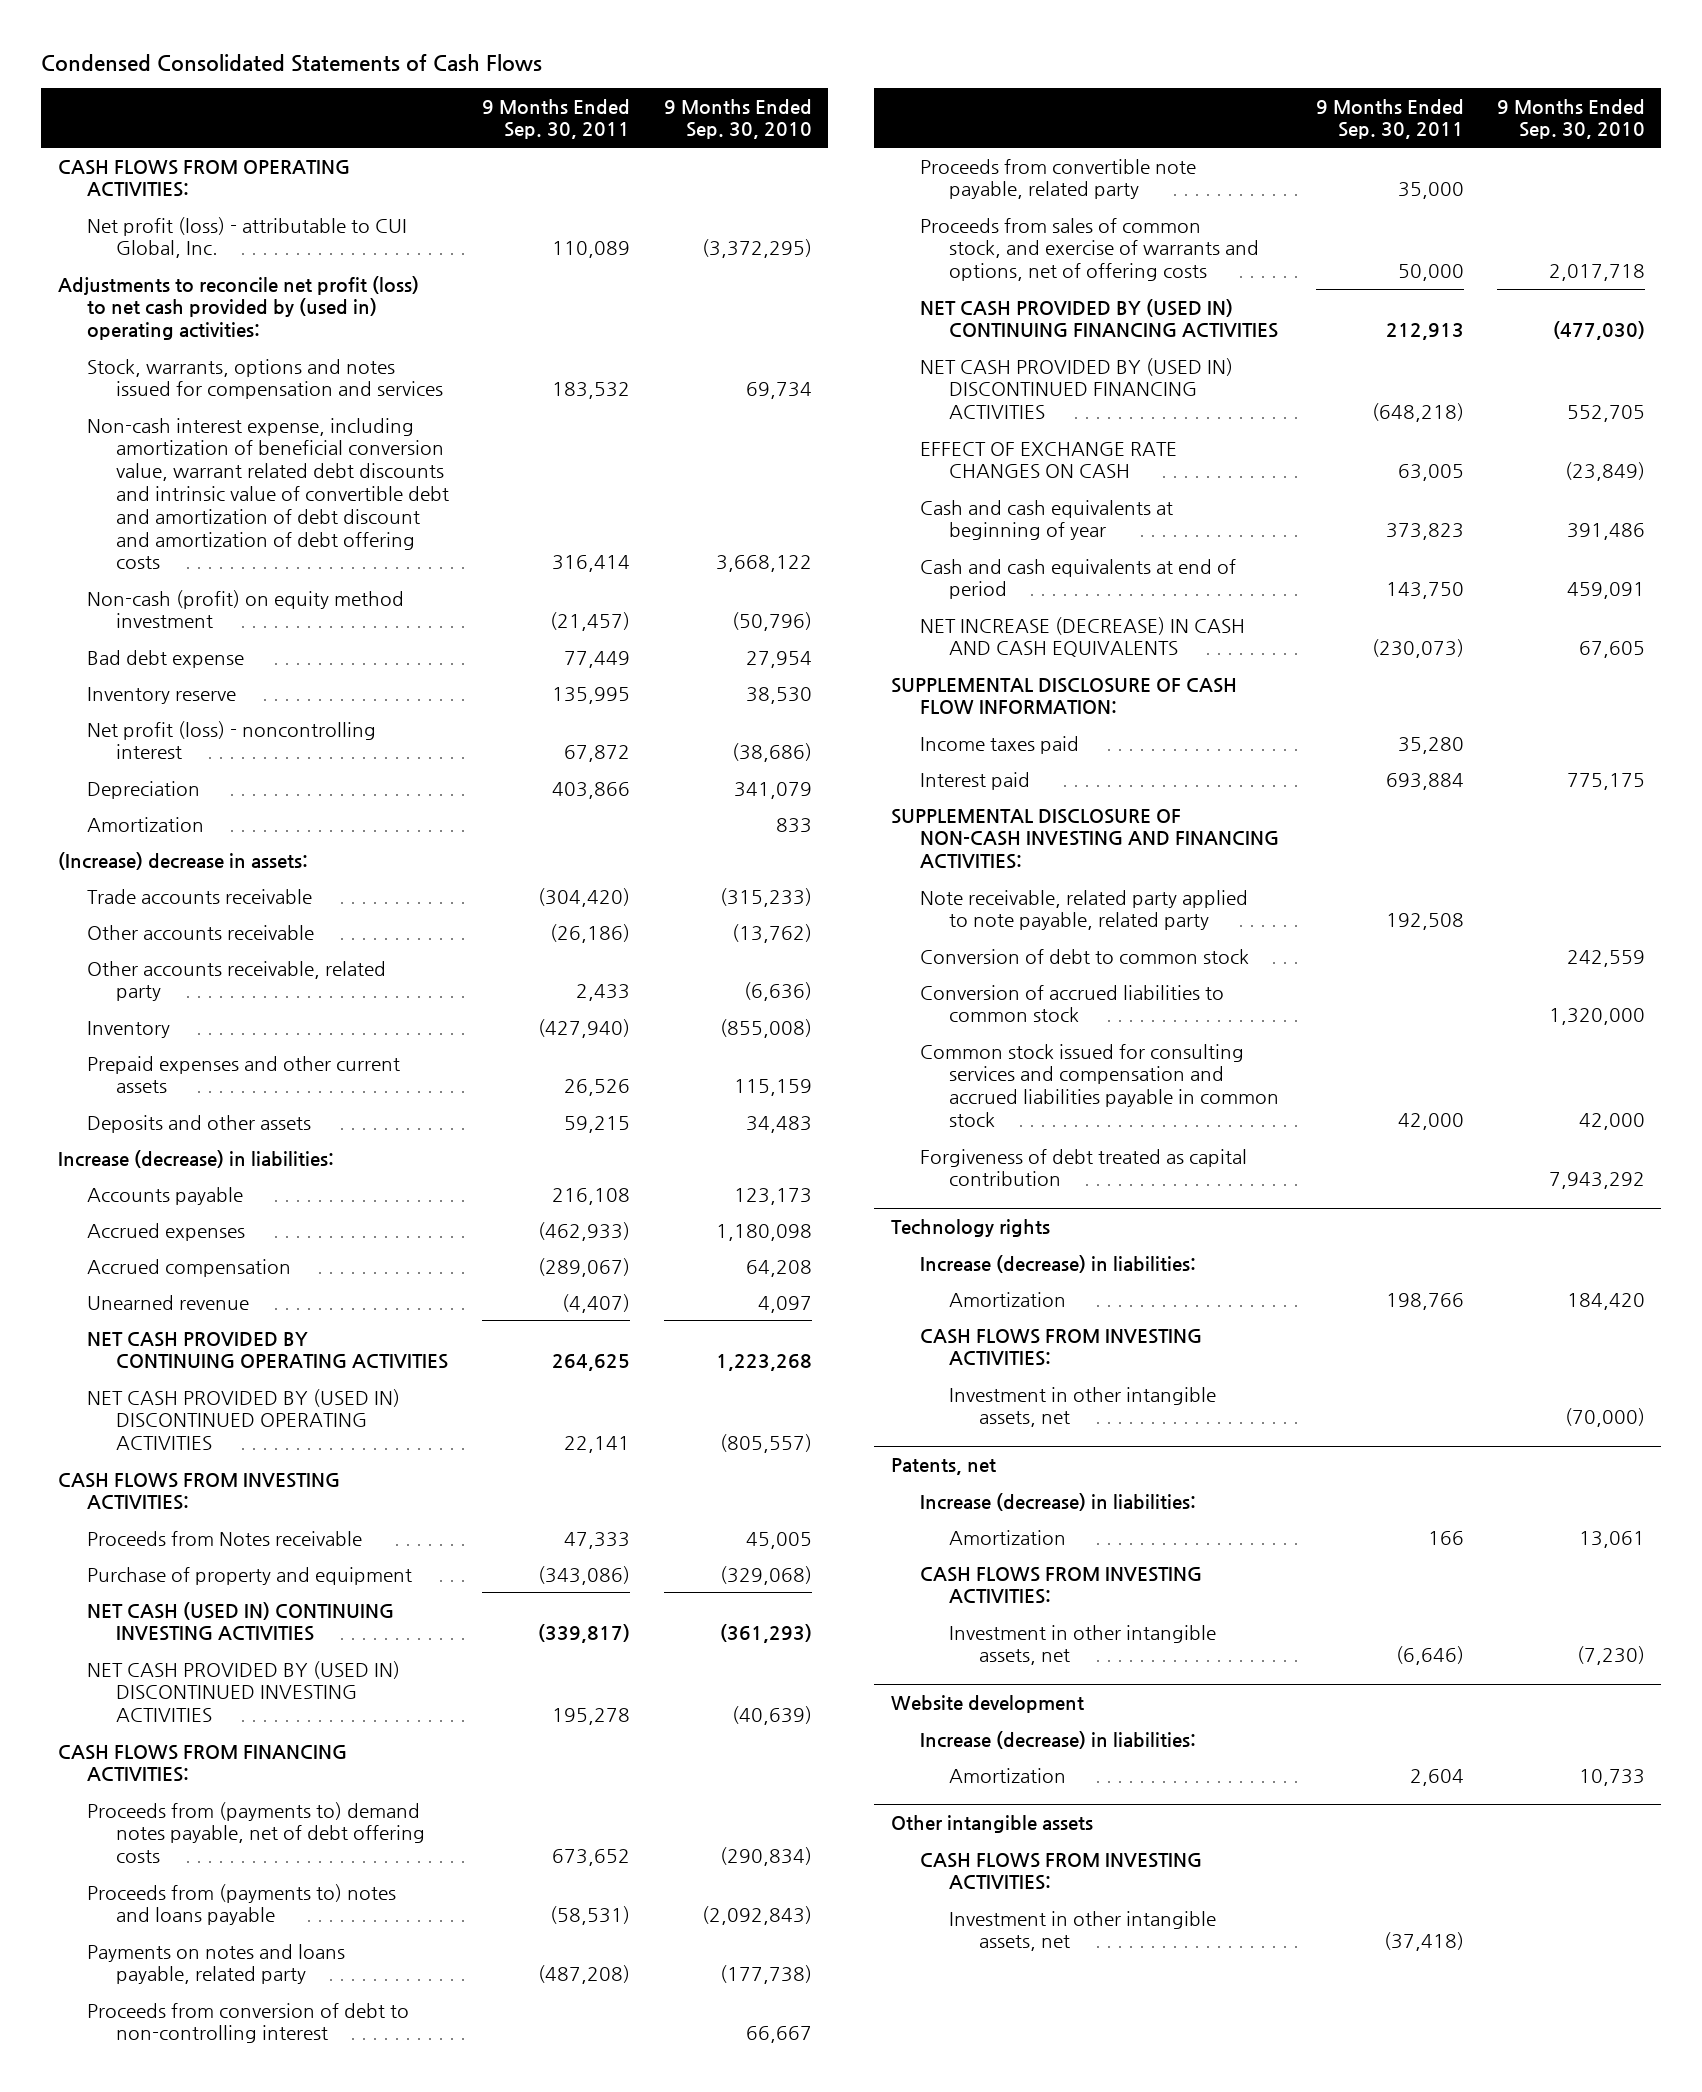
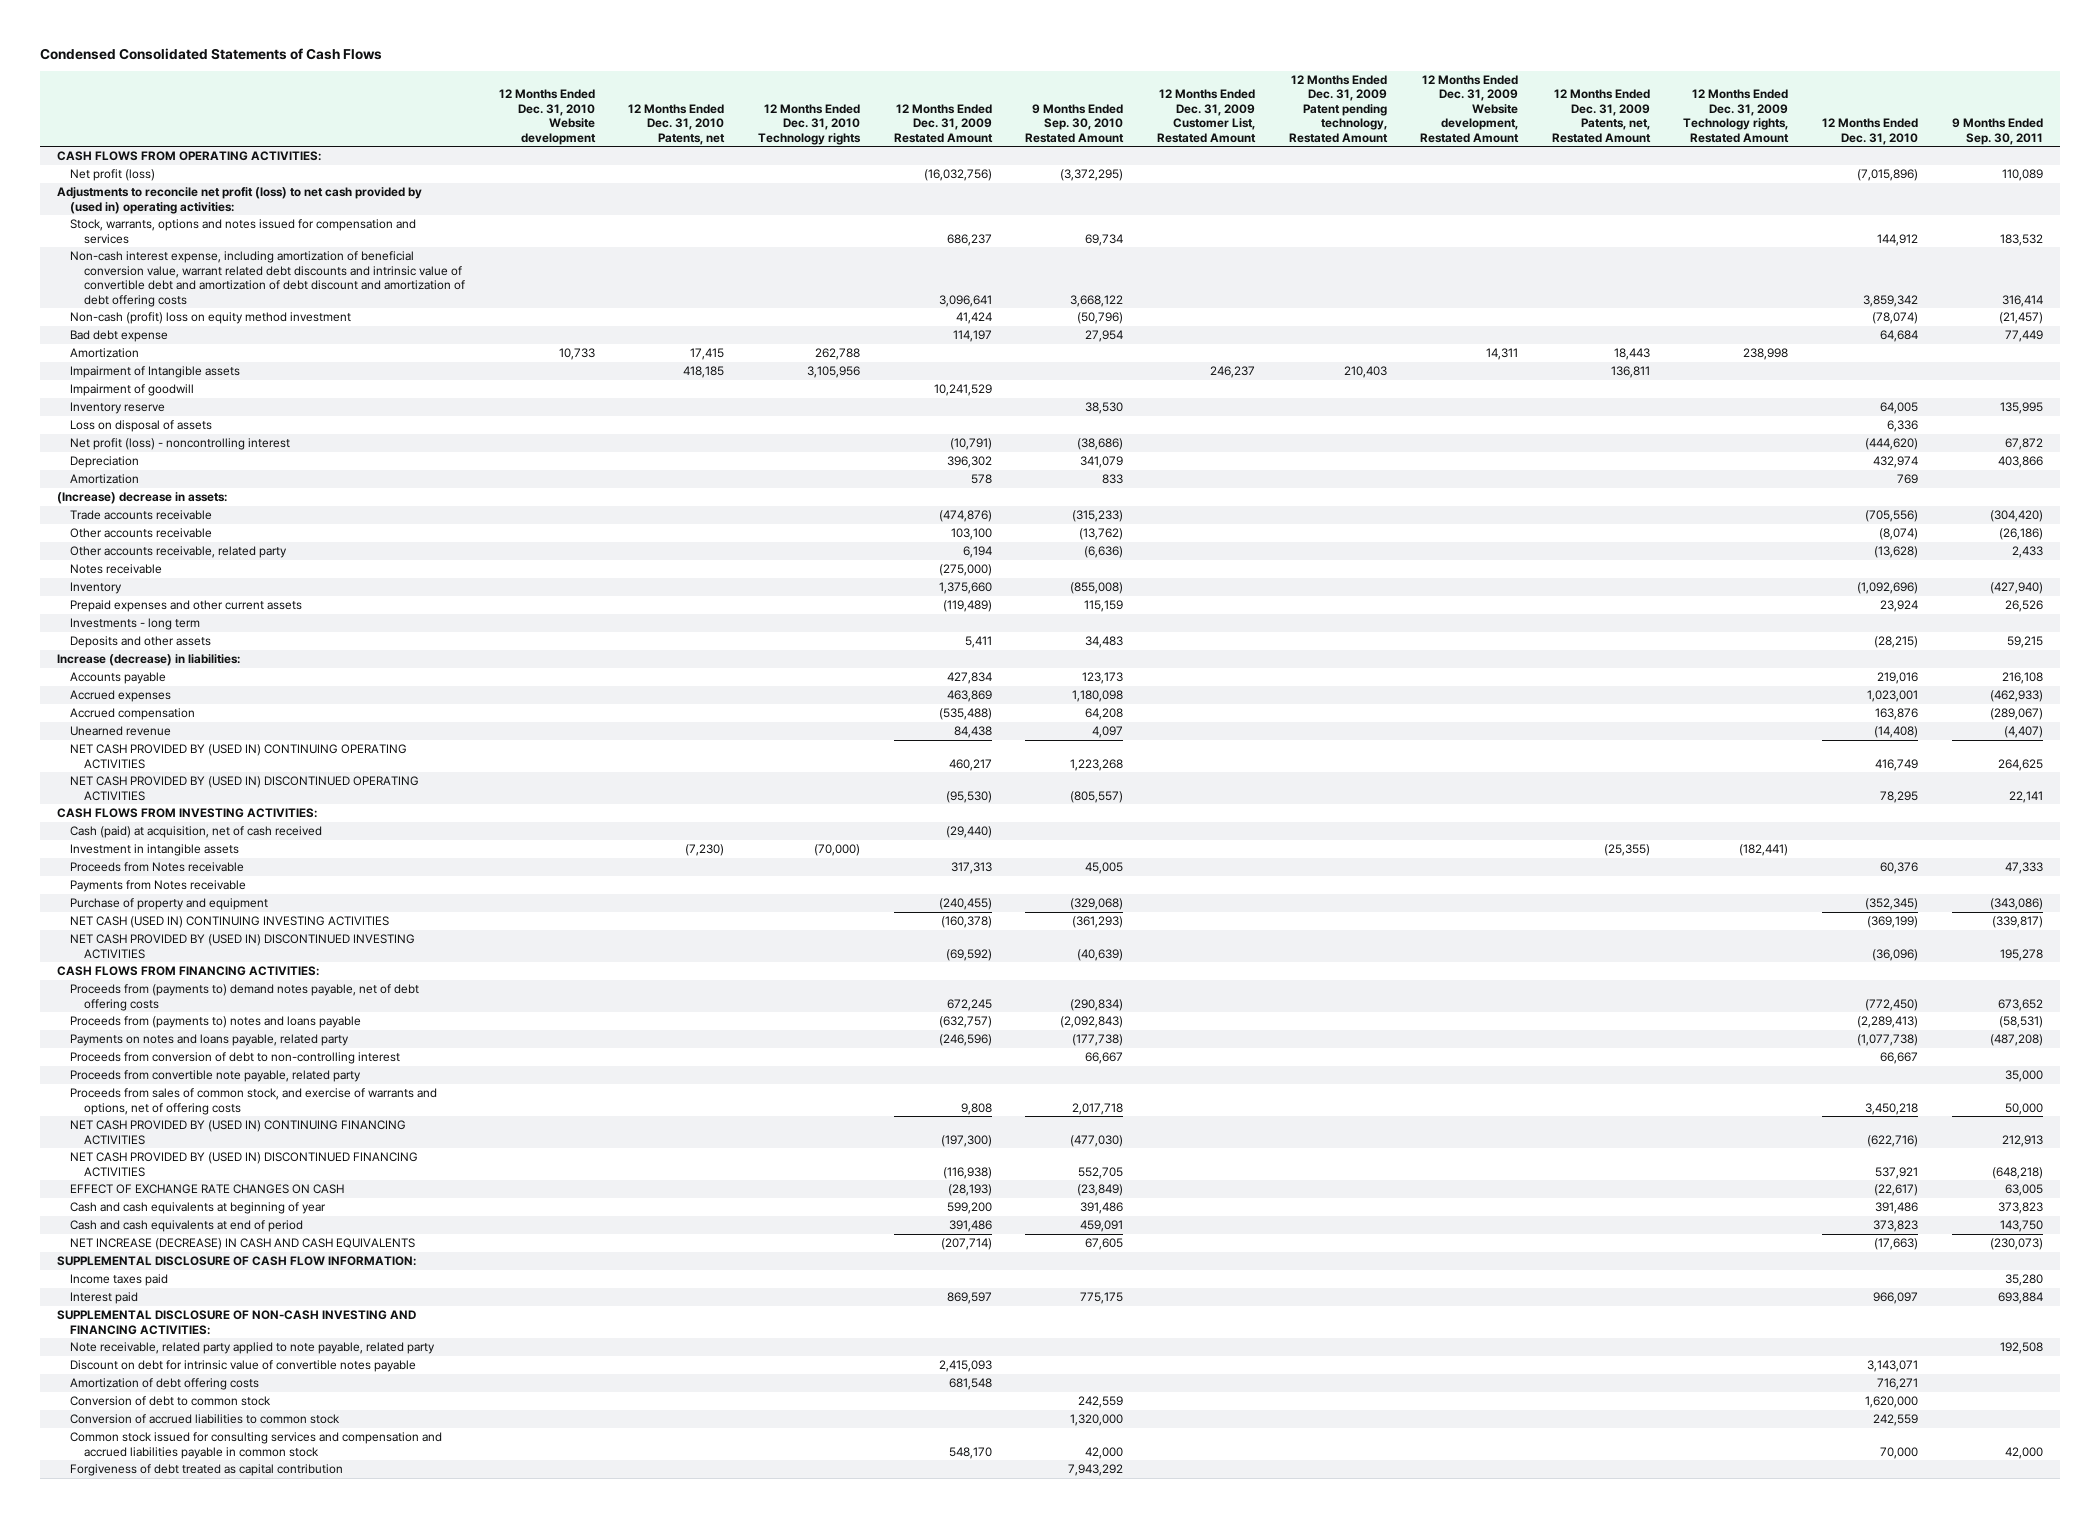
- | 9 Months Ended Sep. 30, 2011 | 9 Months Ended Sep. 30, 2010
+ | 12 Months Ended Dec. 31, 2010 Website development | 12 Months Ended Dec. 31, 2010 Patents, net | 12 Months Ended Dec. 31, 2010 Technology rights | 12 Months Ended Dec. 31, 2009 Restated Amount | 9 Months Ended Sep. 30, 2010 Restated Amount | 12 Months Ended Dec. 31, 2009 Customer List, Restated Amount | 12 Months Ended Dec. 31, 2009 Patent pending technology, Restated Amount | 12 Months Ended Dec. 31, 2009 Website development, Restated Amount | 12 Months Ended Dec. 31, 2009 Patents, net, Restated Amount | 12 Months Ended Dec. 31, 2009 Technology rights, Restated Amount | 12 Months Ended Dec. 31, 2010 | 9 Months Ended Sep. 30, 2011
- Net profit (loss) - attributable to CUI Global, Inc. | 110,089 | (3,372,295)
+ Net profit (loss) | | | | (16,032,756) | (3,372,295) | | | | | | (7,015,896) | 110,089
- Non-cash (profit) on equity method investment | (21,457) | (50,796)
+ Non-cash (profit) loss on equity method investment | | | | 41,424 | (50,796) | | | | | | (78,074) | (21,457)
+ Amortization | 10,733 | 17,415 | 262,788 | | | | | 14,311 | 18,443 | 238,998 | |
+ Impairment of Intangible assets | | 418,185 | 3,105,956 | | | 246,237 | 210,403 | | 136,811 | | |
+ Impairment of goodwill | | | | 10,241,529 | | | | | | | |
+ Loss on disposal of assets | | | | | | | | | | | 6,336 |
+ Notes receivable | | | | (275,000) | | | | | | | |
+ Investments - long term
- NET CASH PROVIDED BY CONTINUING OPERATING ACTIVITIES | 264,625 | 1,223,268
+ NET CASH PROVIDED BY (USED IN) CONTINUING OPERATING ACTIVITIES | | | | 460,217 | 1,223,268 | | | | | | 416,749 | 264,625
+ Cash (paid) at acquisition, net of cash received | | | | (29,440) | | | | | | | |
+ Investment in intangible assets | | (7,230) | (70,000) | | | | | | (25,355) | (182,441) | |
+ Payments from Notes receivable
+ Discount on debt for intrinsic value of convertible notes payable | | | | 2,415,093 | | | | | | | 3,143,071 |
+ Amortization of debt offering costs | | | | 681,548 | | | | | | | 716,271 |
- Technology rights
- Increase (decrease) in liabilities:
- Amortization | 198,766 | 184,420
- CASH FLOWS FROM INVESTING ACTIVITIES:
- Investment in other intangible assets, net | | (70,000)
- Patents, net
- Increase (decrease) in liabilities:
- Amortization | 166 | 13,061
- CASH FLOWS FROM INVESTING ACTIVITIES:
- Investment in other intangible assets, net | (6,646) | (7,230)
- Website development
- Increase (decrease) in liabilities:
- Amortization | 2,604 | 10,733
- Other intangible assets
- CASH FLOWS FROM INVESTING ACTIVITIES:
- Investment in other intangible assets, net | (37,418) |

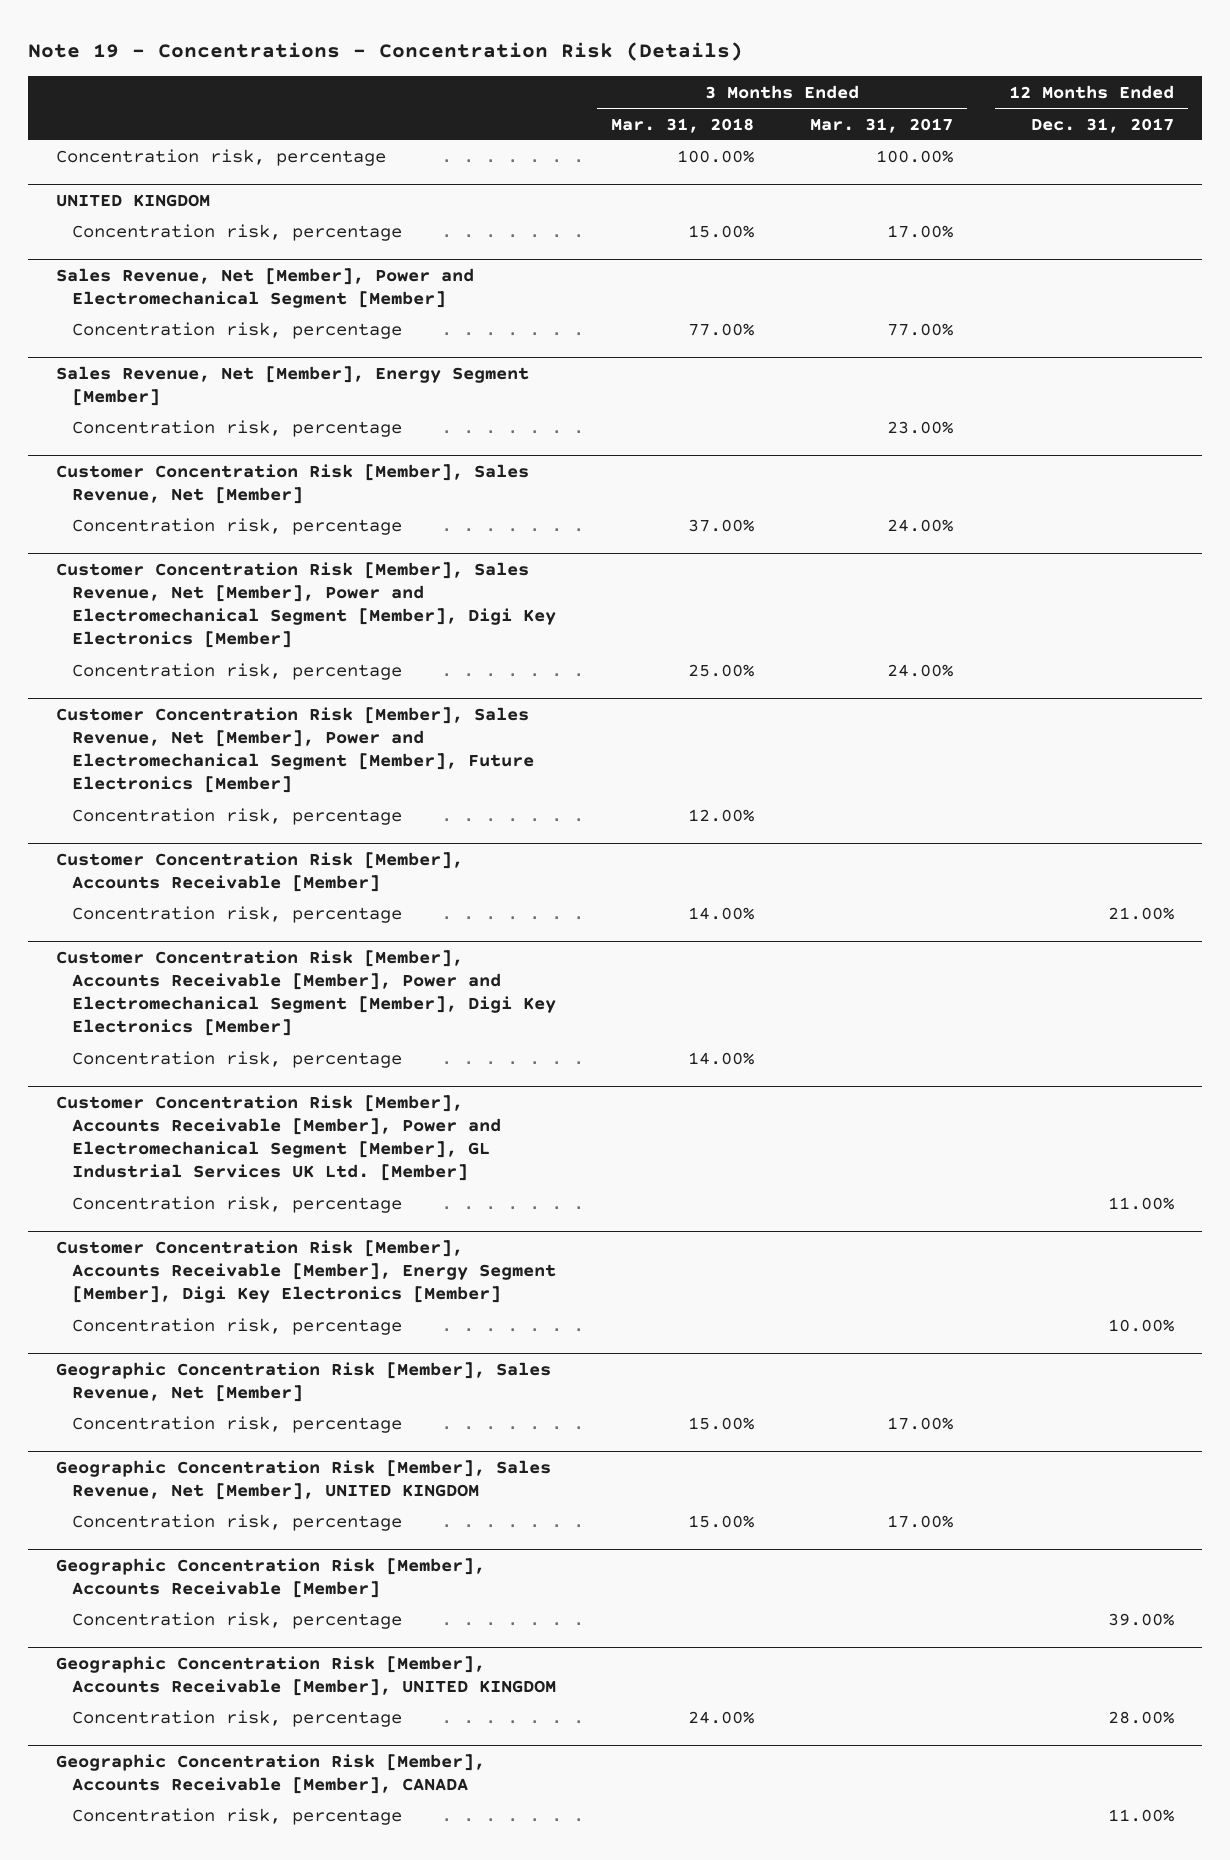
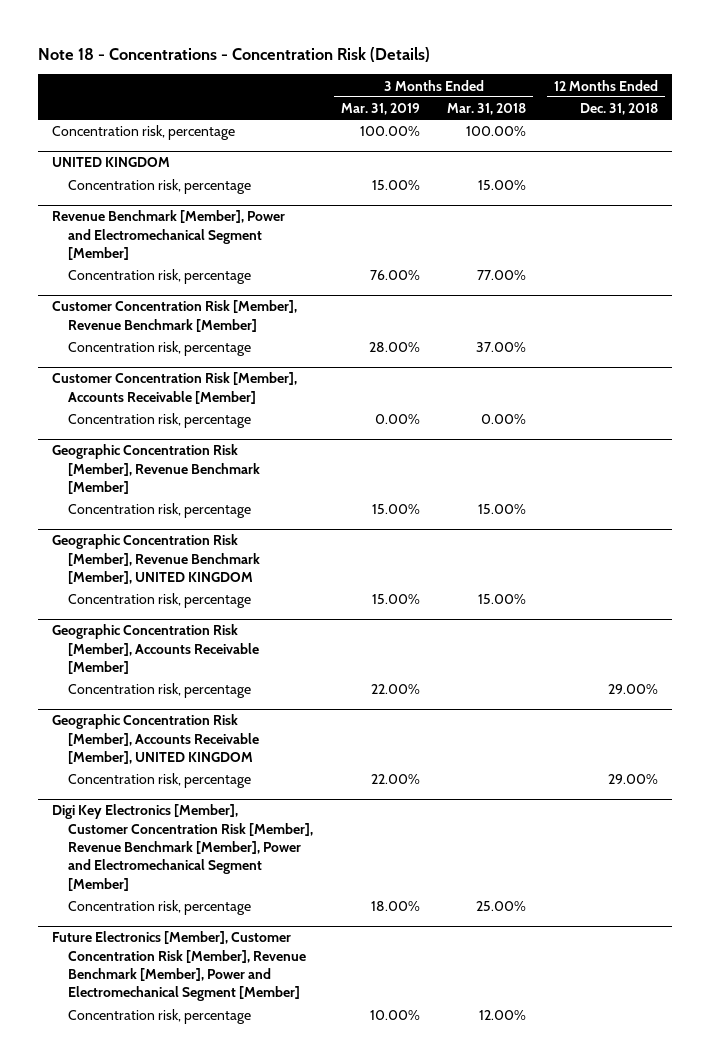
- Note 19 - Concentrations - Concentration Risk (Details)
+ Note 18 - Concentrations - Concentration Risk (Details)
- | 3 Months Ended Mar. 31, 2018 | 3 Months Ended Mar. 31, 2017 | 12 Months Ended Dec. 31, 2017
+ | 3 Months Ended Mar. 31, 2019 | 3 Months Ended Mar. 31, 2018 | 12 Months Ended Dec. 31, 2018
- Sales Revenue, Net [Member], Power and Electromechanical Segment [Member]
+ Revenue Benchmark [Member], Power and Electromechanical Segment [Member]
- Sales Revenue, Net [Member], Energy Segment [Member]
- Concentration risk, percentage | | 23.00% |
- Customer Concentration Risk [Member], Sales Revenue, Net [Member]
+ Customer Concentration Risk [Member], Revenue Benchmark [Member]
- Customer Concentration Risk [Member], Sales Revenue, Net [Member], Power and Electromechanical Segment [Member], Digi Key Electronics [Member]
- Concentration risk, percentage | 25.00% | 24.00% |
- Customer Concentration Risk [Member], Sales Revenue, Net [Member], Power and Electromechanical Segment [Member], Future Electronics [Member]
- Concentration risk, percentage | 12.00% | |
@ Customer Concentration Risk [Member], Accounts Receivable [Member]
- Concentration risk, percentage | 14.00% | | 21.00%
- Customer Concentration Risk [Member], Accounts Receivable [Member], Power and Electromechanical Segment [Member], Digi Key Electronics [Member]
- Concentration risk, percentage | 14.00% | |
- Customer Concentration Risk [Member], Accounts Receivable [Member], Power and Electromechanical Segment [Member], GL Industrial Services UK Ltd. [Member]
- Concentration risk, percentage | | | 11.00%
- Customer Concentration Risk [Member], Accounts Receivable [Member], Energy Segment [Member], Digi Key Electronics [Member]
- Concentration risk, percentage | | | 10.00%
- Geographic Concentration Risk [Member], Sales Revenue, Net [Member]
@ Customer Concentration Risk [Member], Accounts Receivable [Member]
+ Concentration risk, percentage | 0.00% | 0.00% |
+ Geographic Concentration Risk [Member], Revenue Benchmark [Member]
- Geographic Concentration Risk [Member], Sales Revenue, Net [Member], UNITED KINGDOM
+ Geographic Concentration Risk [Member], Revenue Benchmark [Member], UNITED KINGDOM
@ Geographic Concentration Risk [Member], Accounts Receivable [Member], UNITED KINGDOM
- Concentration risk, percentage | 24.00% | | 28.00%
- Geographic Concentration Risk [Member], Accounts Receivable [Member], CANADA
+ Digi Key Electronics [Member], Customer Concentration Risk [Member], Revenue Benchmark [Member], Power and Electromechanical Segment [Member]
+ Concentration risk, percentage | 18.00% | 25.00% |
+ Future Electronics [Member], Customer Concentration Risk [Member], Revenue Benchmark [Member], Power and Electromechanical Segment [Member]
+ Concentration risk, percentage | 10.00% | 12.00% |

